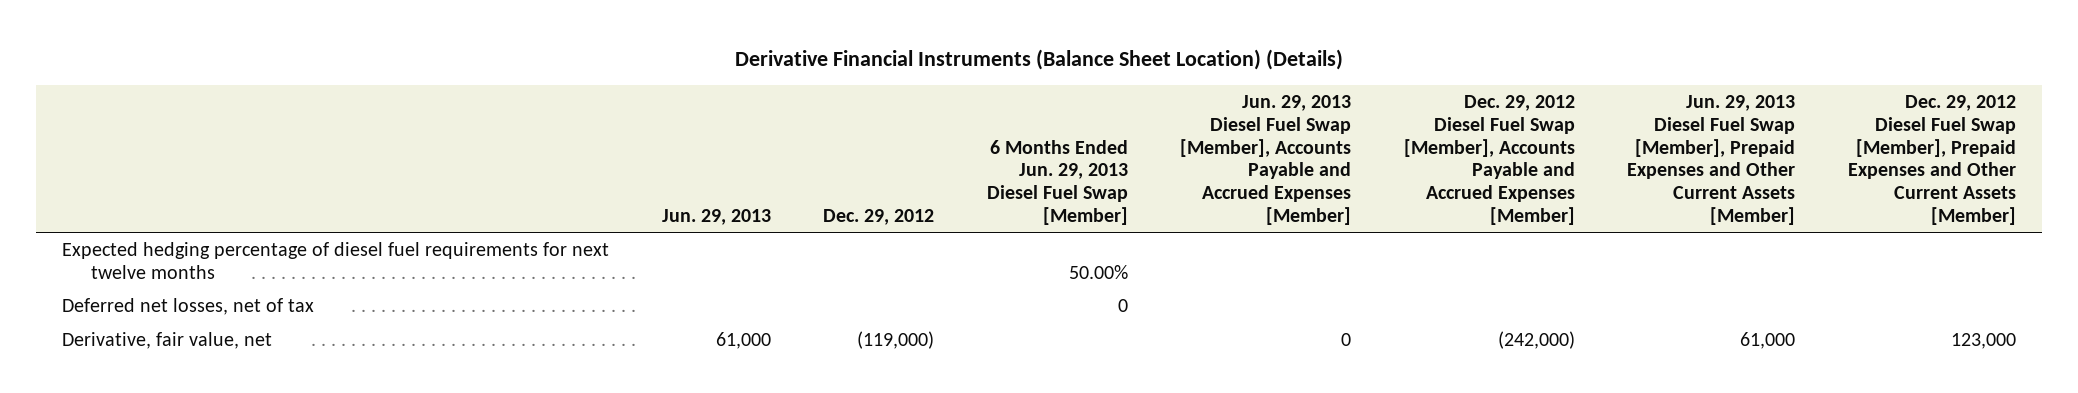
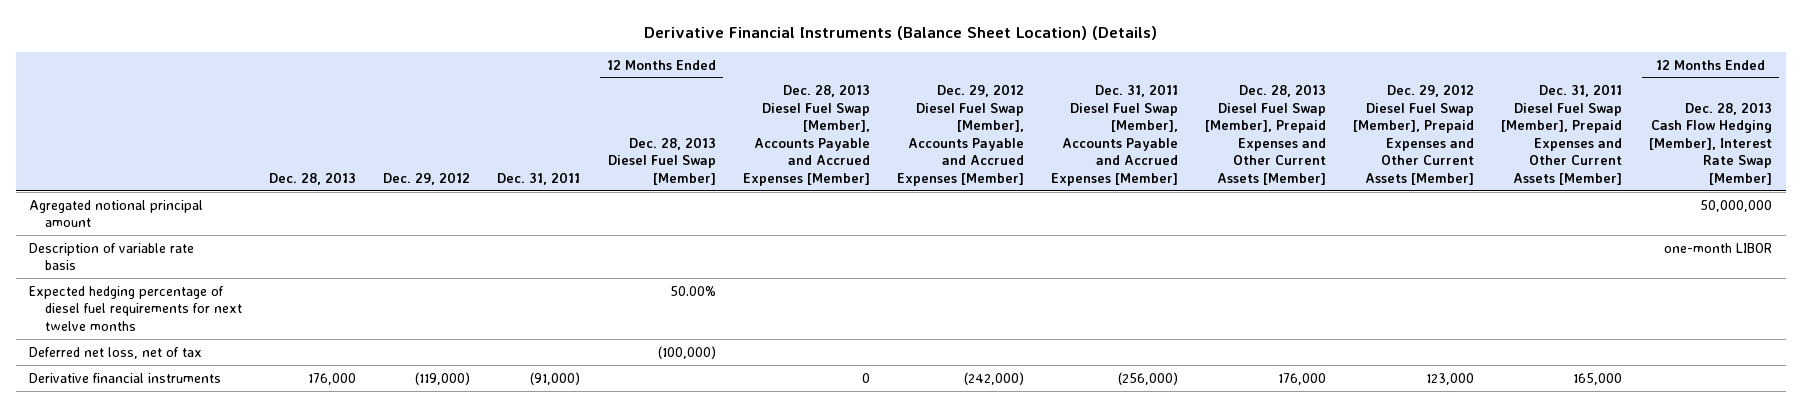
- | Jun. 29, 2013 | Dec. 29, 2012 | 6 Months Ended Jun. 29, 2013 Diesel Fuel Swap [Member] | Jun. 29, 2013 Diesel Fuel Swap [Member], Accounts Payable and Accrued Expenses [Member] | Dec. 29, 2012 Diesel Fuel Swap [Member], Accounts Payable and Accrued Expenses [Member] | Jun. 29, 2013 Diesel Fuel Swap [Member], Prepaid Expenses and Other Current Assets [Member] | Dec. 29, 2012 Diesel Fuel Swap [Member], Prepaid Expenses and Other Current Assets [Member]
+ | Dec. 28, 2013 | Dec. 29, 2012 | Dec. 31, 2011 | 12 Months Ended Dec. 28, 2013 Diesel Fuel Swap [Member] | Dec. 28, 2013 Diesel Fuel Swap [Member], Accounts Payable and Accrued Expenses [Member] | Dec. 29, 2012 Diesel Fuel Swap [Member], Accounts Payable and Accrued Expenses [Member] | Dec. 31, 2011 Diesel Fuel Swap [Member], Accounts Payable and Accrued Expenses [Member] | Dec. 28, 2013 Diesel Fuel Swap [Member], Prepaid Expenses and Other Current Assets [Member] | Dec. 29, 2012 Diesel Fuel Swap [Member], Prepaid Expenses and Other Current Assets [Member] | Dec. 31, 2011 Diesel Fuel Swap [Member], Prepaid Expenses and Other Current Assets [Member] | 12 Months Ended Dec. 28, 2013 Cash Flow Hedging [Member], Interest Rate Swap [Member]
+ Agregated notional principal amount | | | | | | | | | | | 50,000,000
+ Description of variable rate basis | | | | | | | | | | | one-month LIBOR
- Deferred net losses, net of tax | | | 0 | | | |
- Derivative, fair value, net | 61,000 | (119,000) | | 0 | (242,000) | 61,000 | 123,000
+ Deferred net loss, net of tax | | | | (100,000) | | | | | | |
+ Derivative financial instruments | 176,000 | (119,000) | (91,000) | | 0 | (242,000) | (256,000) | 176,000 | 123,000 | 165,000 |

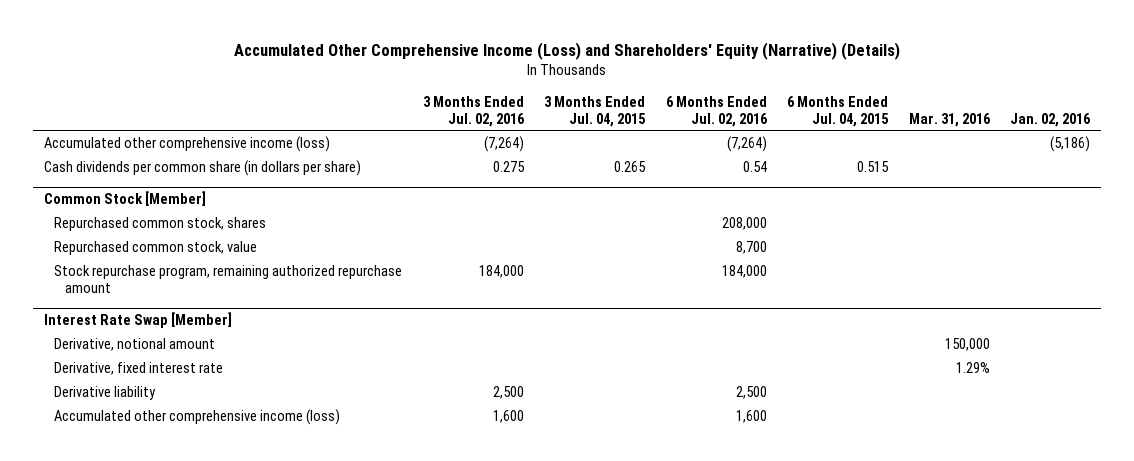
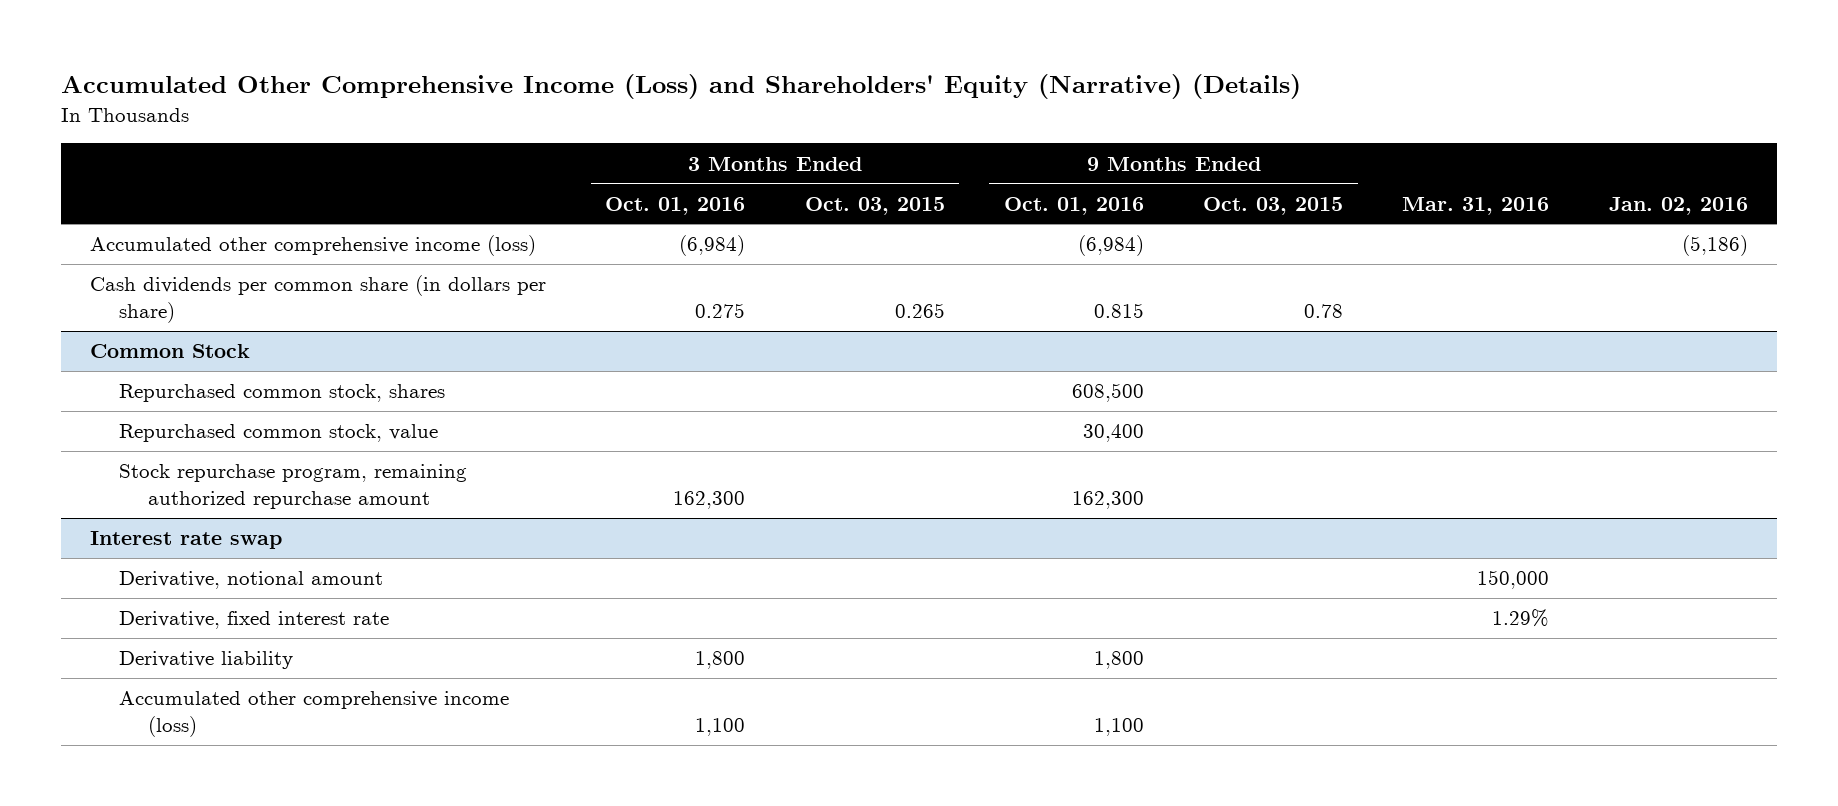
- | 3 Months Ended Jul. 02, 2016 | 3 Months Ended Jul. 04, 2015 | 6 Months Ended Jul. 02, 2016 | 6 Months Ended Jul. 04, 2015 | Mar. 31, 2016 | Jan. 02, 2016
+ | 3 Months Ended Oct. 01, 2016 | 3 Months Ended Oct. 03, 2015 | 9 Months Ended Oct. 01, 2016 | 9 Months Ended Oct. 03, 2015 | Mar. 31, 2016 | Jan. 02, 2016
- Common Stock [Member]
+ Common Stock
- Interest Rate Swap [Member]
+ Interest rate swap

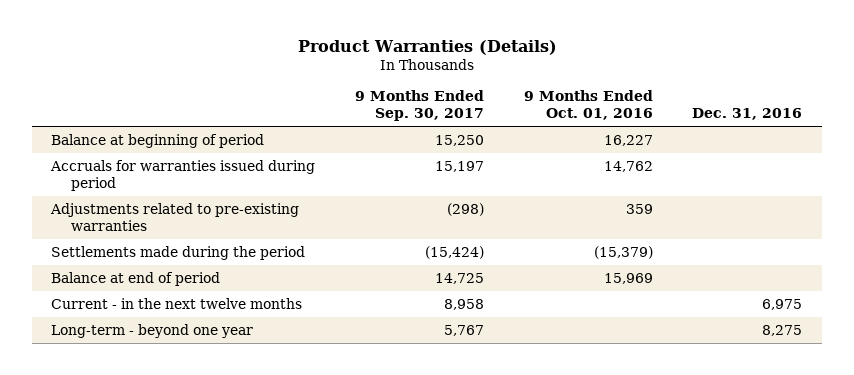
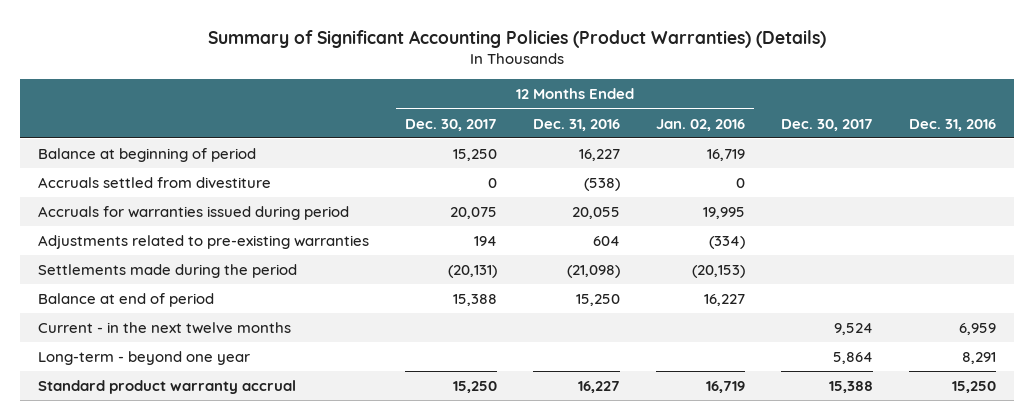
- Product Warranties (Details)
+ Summary of Significant Accounting Policies (Product Warranties) (Details)
- | 9 Months Ended Sep. 30, 2017 | 9 Months Ended Oct. 01, 2016 | Dec. 31, 2016
+ | 12 Months Ended Dec. 30, 2017 | 12 Months Ended Dec. 31, 2016 | 12 Months Ended Jan. 02, 2016 | Dec. 30, 2017 | Dec. 31, 2016
+ Accruals settled from divestiture | 0 | (538) | 0 | |
- Current - in the next twelve months | 8,958 | | 6,975
- Long-term - beyond one year | 5,767 | | 8,275
+ Current - in the next twelve months | | | | 9,524 | 6,959
+ Long-term - beyond one year | | | | 5,864 | 8,291
+ Standard product warranty accrual | 15,250 | 16,227 | 16,719 | 15,388 | 15,250

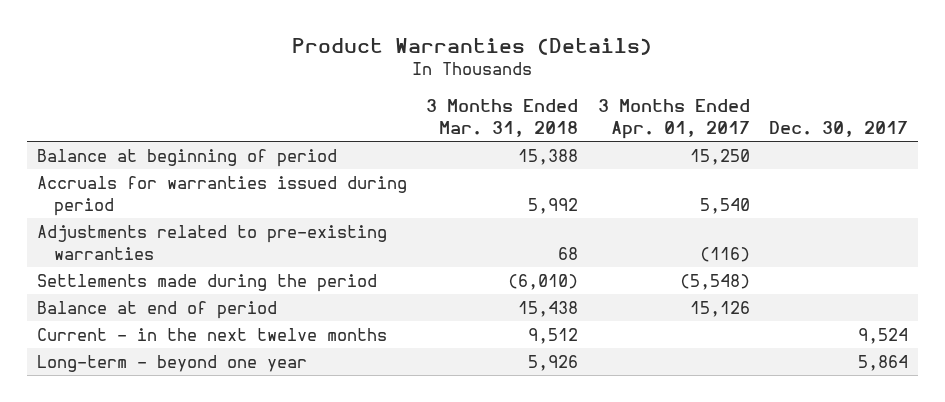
- Summary of Significant Accounting Policies (Product Warranties) (Details)
+ Product Warranties (Details)
- | 12 Months Ended Dec. 30, 2017 | 12 Months Ended Dec. 31, 2016 | 12 Months Ended Jan. 02, 2016 | Dec. 30, 2017 | Dec. 31, 2016
+ | 3 Months Ended Mar. 31, 2018 | 3 Months Ended Apr. 01, 2017 | Dec. 30, 2017
- Accruals settled from divestiture | 0 | (538) | 0 | |
- Standard product warranty accrual | 15,250 | 16,227 | 16,719 | 15,388 | 15,250

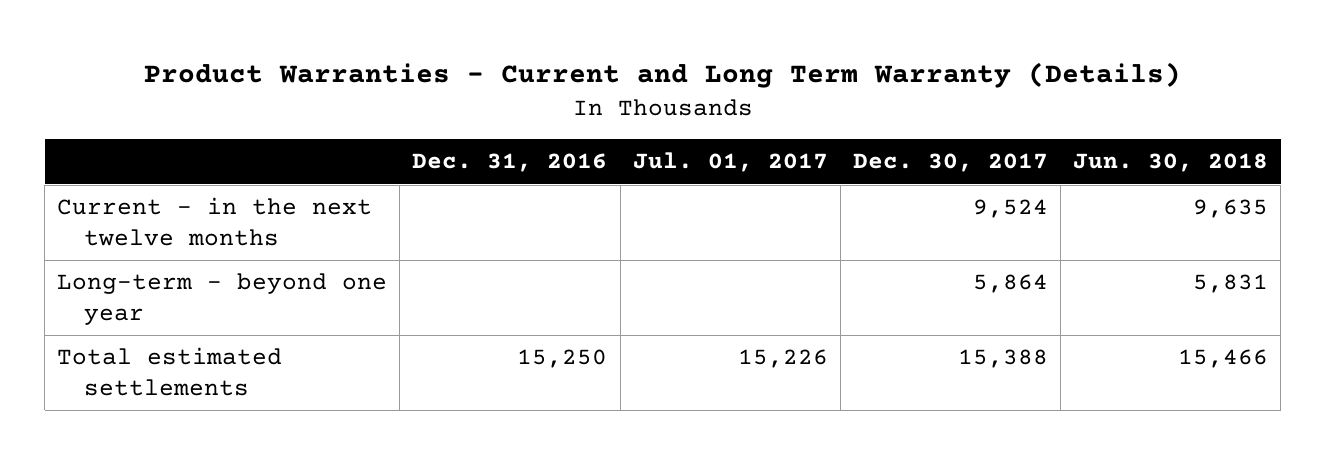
- Product Warranties (Details)
+ Product Warranties - Current and Long Term Warranty (Details)
- | 3 Months Ended Mar. 31, 2018 | 3 Months Ended Apr. 01, 2017 | Dec. 30, 2017
+ | Dec. 31, 2016 | Jul. 01, 2017 | Dec. 30, 2017 | Jun. 30, 2018
- Balance at beginning of period | 15,388 | 15,250 |
- Accruals for warranties issued during period | 5,992 | 5,540 |
- Adjustments related to pre-existing warranties | 68 | (116) |
- Settlements made during the period | (6,010) | (5,548) |
- Balance at end of period | 15,438 | 15,126 |
+ Total estimated settlements | 15,250 | 15,226 | 15,388 | 15,466

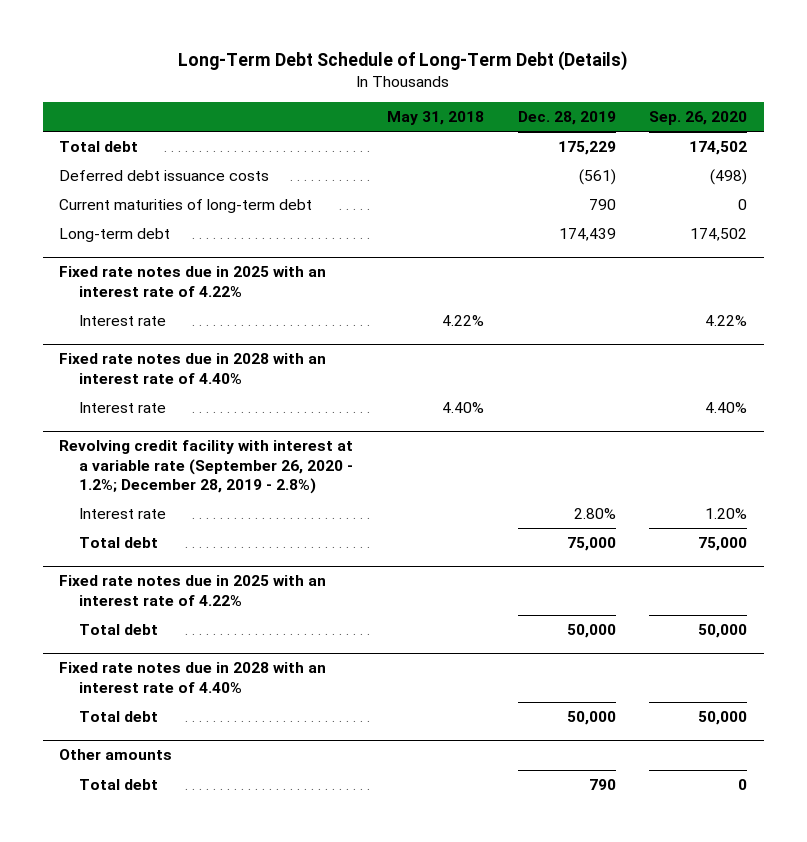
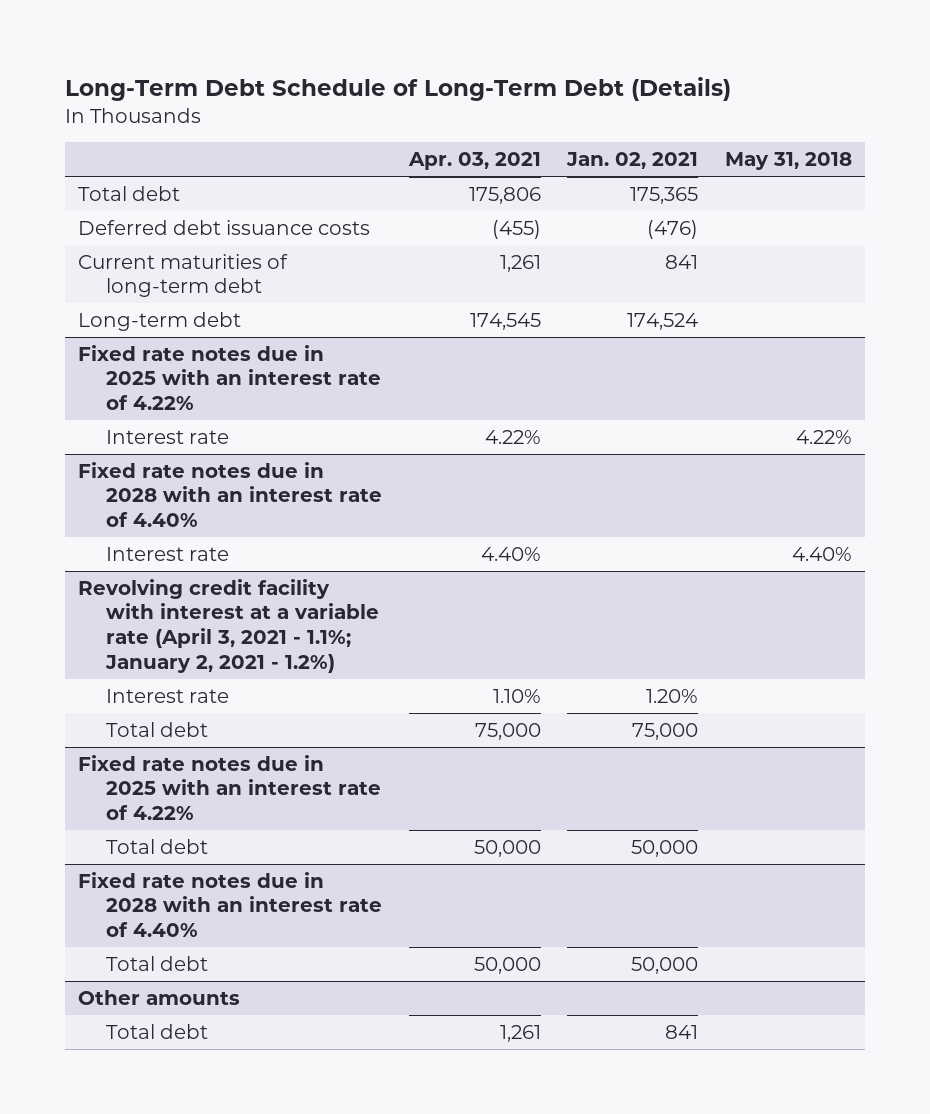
- | May 31, 2018 | Dec. 28, 2019 | Sep. 26, 2020
+ | Apr. 03, 2021 | Jan. 02, 2021 | May 31, 2018
- Revolving credit facility with interest at a variable rate (September 26, 2020 - 1.2%; December 28, 2019 - 2.8%)
+ Revolving credit facility with interest at a variable rate (April 3, 2021 - 1.1%; January 2, 2021 - 1.2%)

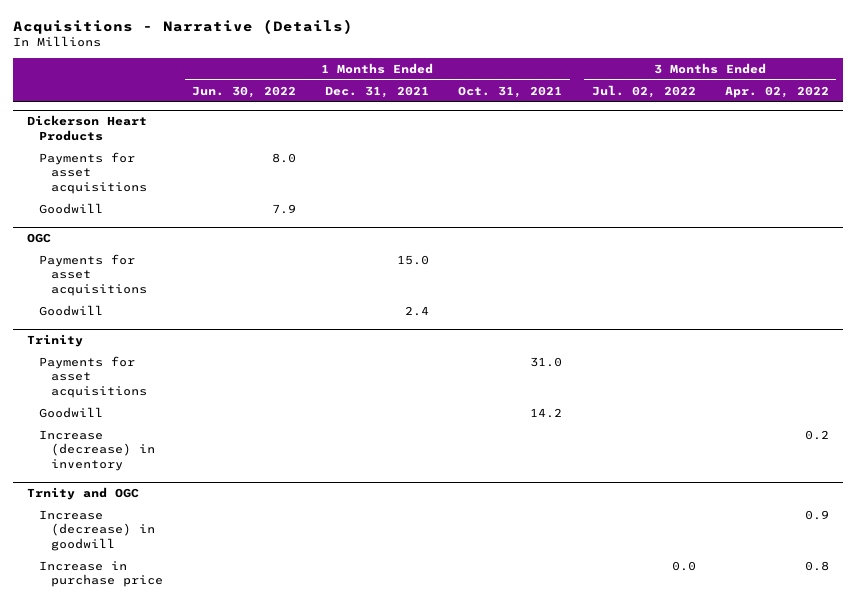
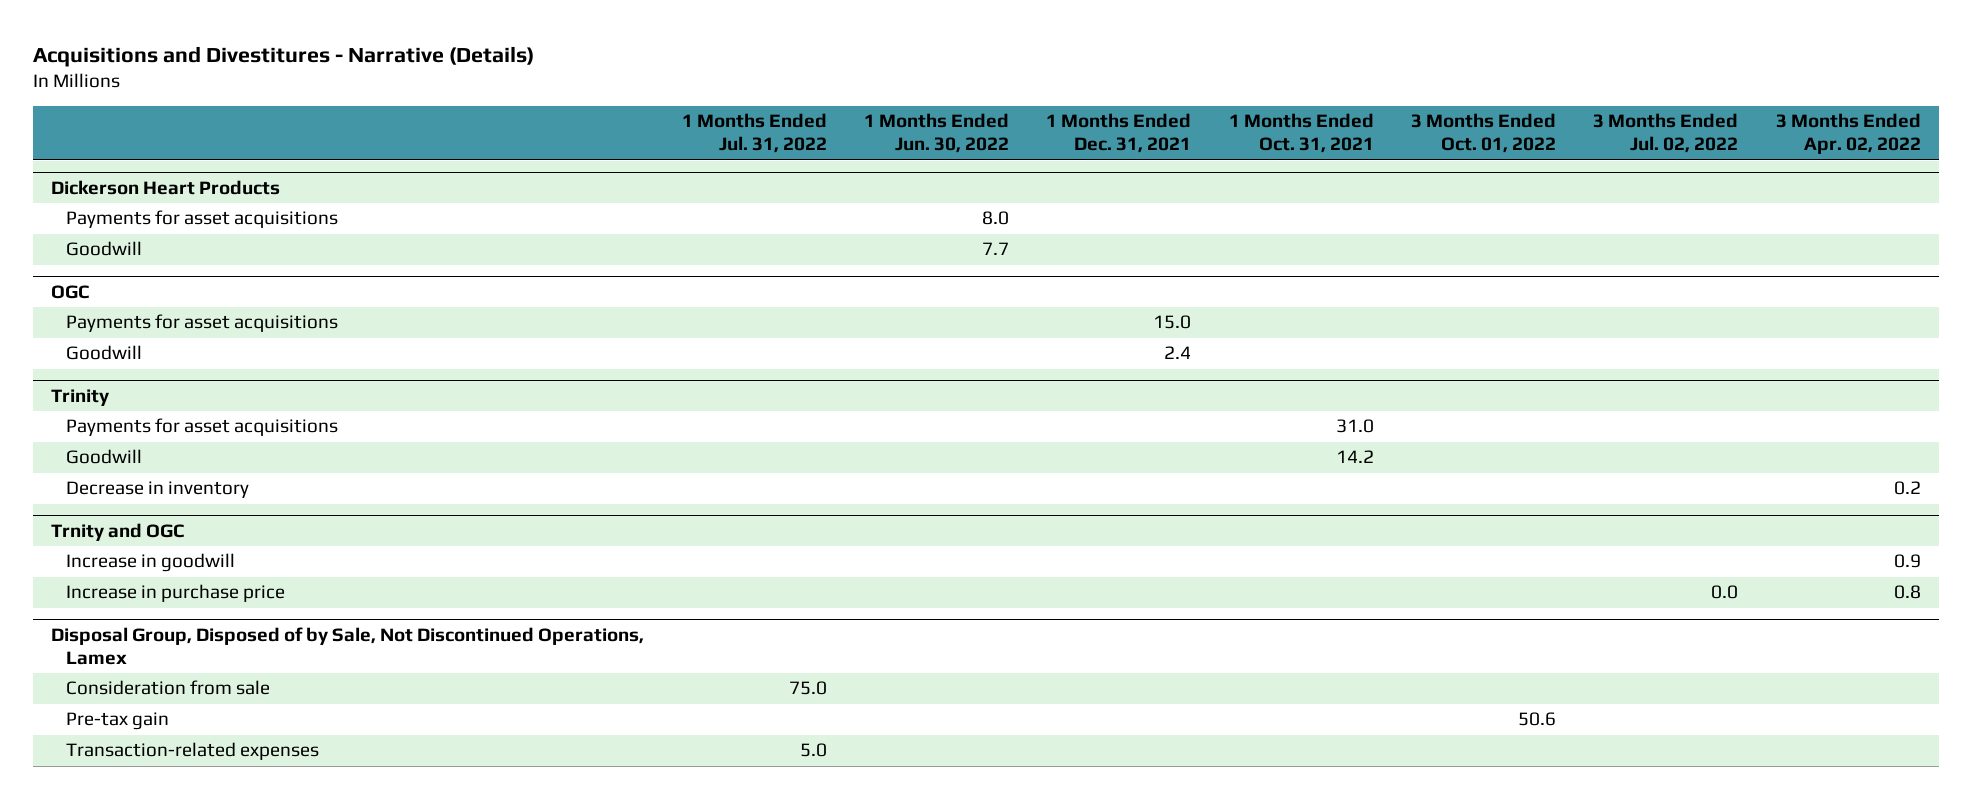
- Acquisitions - Narrative (Details)
+ Acquisitions and Divestitures - Narrative (Details)
- | 1 Months Ended Jun. 30, 2022 | 1 Months Ended Dec. 31, 2021 | 1 Months Ended Oct. 31, 2021 | 3 Months Ended Jul. 02, 2022 | 3 Months Ended Apr. 02, 2022
+ | 1 Months Ended Jul. 31, 2022 | 1 Months Ended Jun. 30, 2022 | 1 Months Ended Dec. 31, 2021 | 1 Months Ended Oct. 31, 2021 | 3 Months Ended Oct. 01, 2022 | 3 Months Ended Jul. 02, 2022 | 3 Months Ended Apr. 02, 2022
@ Dickerson Heart Products
- Goodwill | 7.9 | | | |
+ Goodwill | | 7.7 | | | | |
@ Trinity
- Increase (decrease) in inventory | | | | | 0.2
+ Decrease in inventory | | | | | | | 0.2
@ Trnity and OGC
- Increase (decrease) in goodwill | | | | | 0.9
+ Increase in goodwill | | | | | | | 0.9
+ Disposal Group, Disposed of by Sale, Not Discontinued Operations, Lamex
+ Consideration from sale | 75.0 | | | | | |
+ Pre-tax gain | | | | | 50.6 | |
+ Transaction-related expenses | 5.0 | | | | | |

